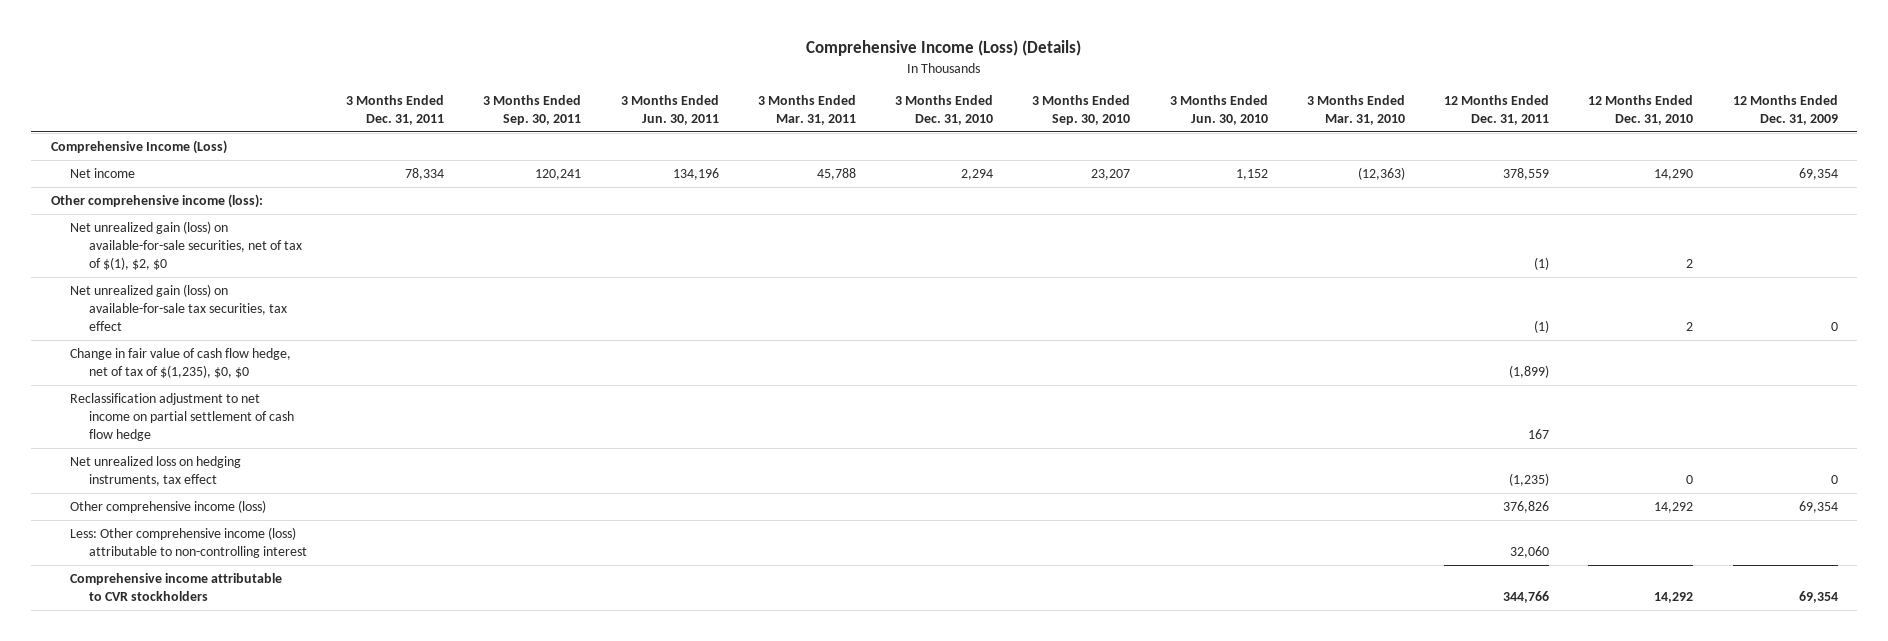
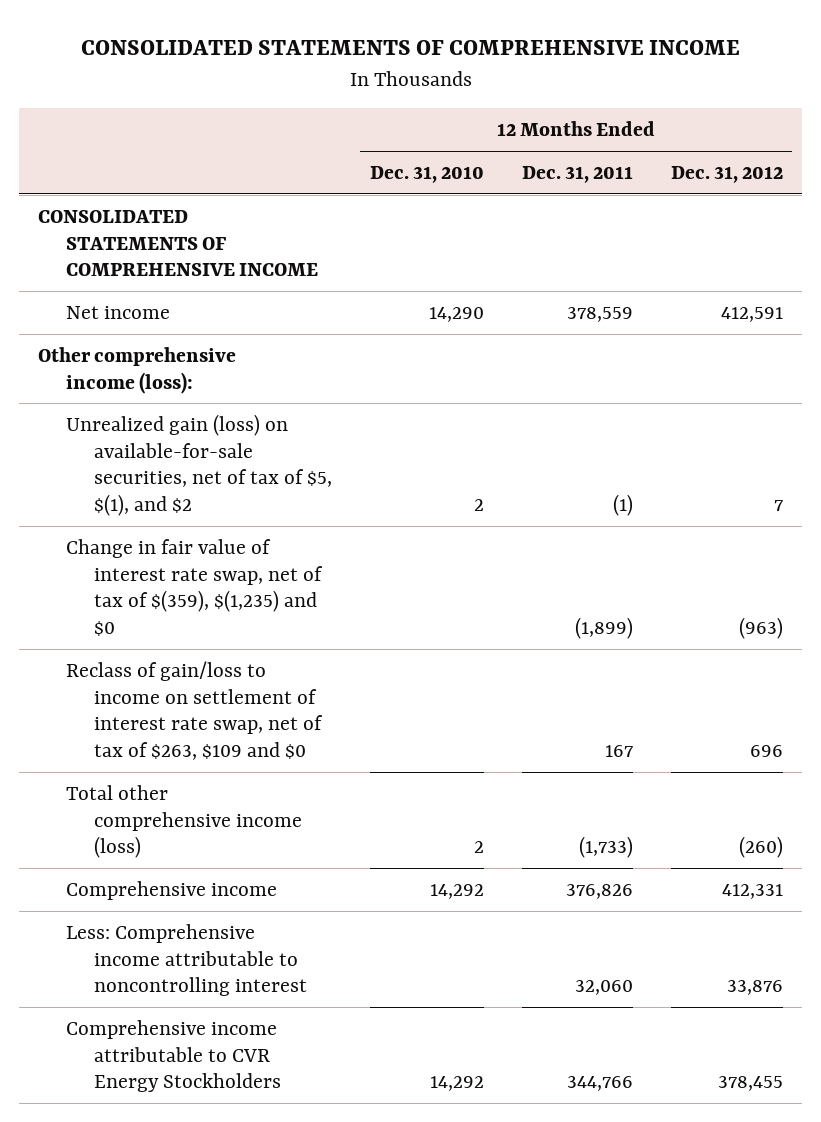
- Comprehensive Income (Loss) (Details)
+ CONSOLIDATED STATEMENTS OF COMPREHENSIVE INCOME
- | 3 Months Ended Dec. 31, 2011 | 3 Months Ended Sep. 30, 2011 | 3 Months Ended Jun. 30, 2011 | 3 Months Ended Mar. 31, 2011 | 3 Months Ended Dec. 31, 2010 | 3 Months Ended Sep. 30, 2010 | 3 Months Ended Jun. 30, 2010 | 3 Months Ended Mar. 31, 2010 | 12 Months Ended Dec. 31, 2011 | 12 Months Ended Dec. 31, 2010 | 12 Months Ended Dec. 31, 2009
+ | 12 Months Ended Dec. 31, 2010 | 12 Months Ended Dec. 31, 2011 | 12 Months Ended Dec. 31, 2012
- Comprehensive Income (Loss)
+ CONSOLIDATED STATEMENTS OF COMPREHENSIVE INCOME
- Net unrealized gain (loss) on available-for-sale securities, net of tax of $(1), $2, $0 | | | | | | | | | (1) | 2 |
- Net unrealized gain (loss) on available-for-sale tax securities, tax effect | | | | | | | | | (1) | 2 | 0
- Change in fair value of cash flow hedge, net of tax of $(1,235), $0, $0 | | | | | | | | | (1,899) | |
- Reclassification adjustment to net income on partial settlement of cash flow hedge | | | | | | | | | 167 | |
- Net unrealized loss on hedging instruments, tax effect | | | | | | | | | (1,235) | 0 | 0
- Other comprehensive income (loss) | | | | | | | | | 376,826 | 14,292 | 69,354
- Less: Other comprehensive income (loss) attributable to non-controlling interest | | | | | | | | | 32,060 | |
- Comprehensive income attributable to CVR stockholders | | | | | | | | | 344,766 | 14,292 | 69,354
+ Unrealized gain (loss) on available-for-sale securities, net of tax of $5, $(1), and $2 | 2 | (1) | 7
+ Change in fair value of interest rate swap, net of tax of $(359), $(1,235) and $0 | | (1,899) | (963)
+ Reclass of gain/loss to income on settlement of interest rate swap, net of tax of $263, $109 and $0 | | 167 | 696
+ Total other comprehensive income (loss) | 2 | (1,733) | (260)
+ Comprehensive income | 14,292 | 376,826 | 412,331
+ Less: Comprehensive income attributable to noncontrolling interest | | 32,060 | 33,876
+ Comprehensive income attributable to CVR Energy Stockholders | 14,292 | 344,766 | 378,455

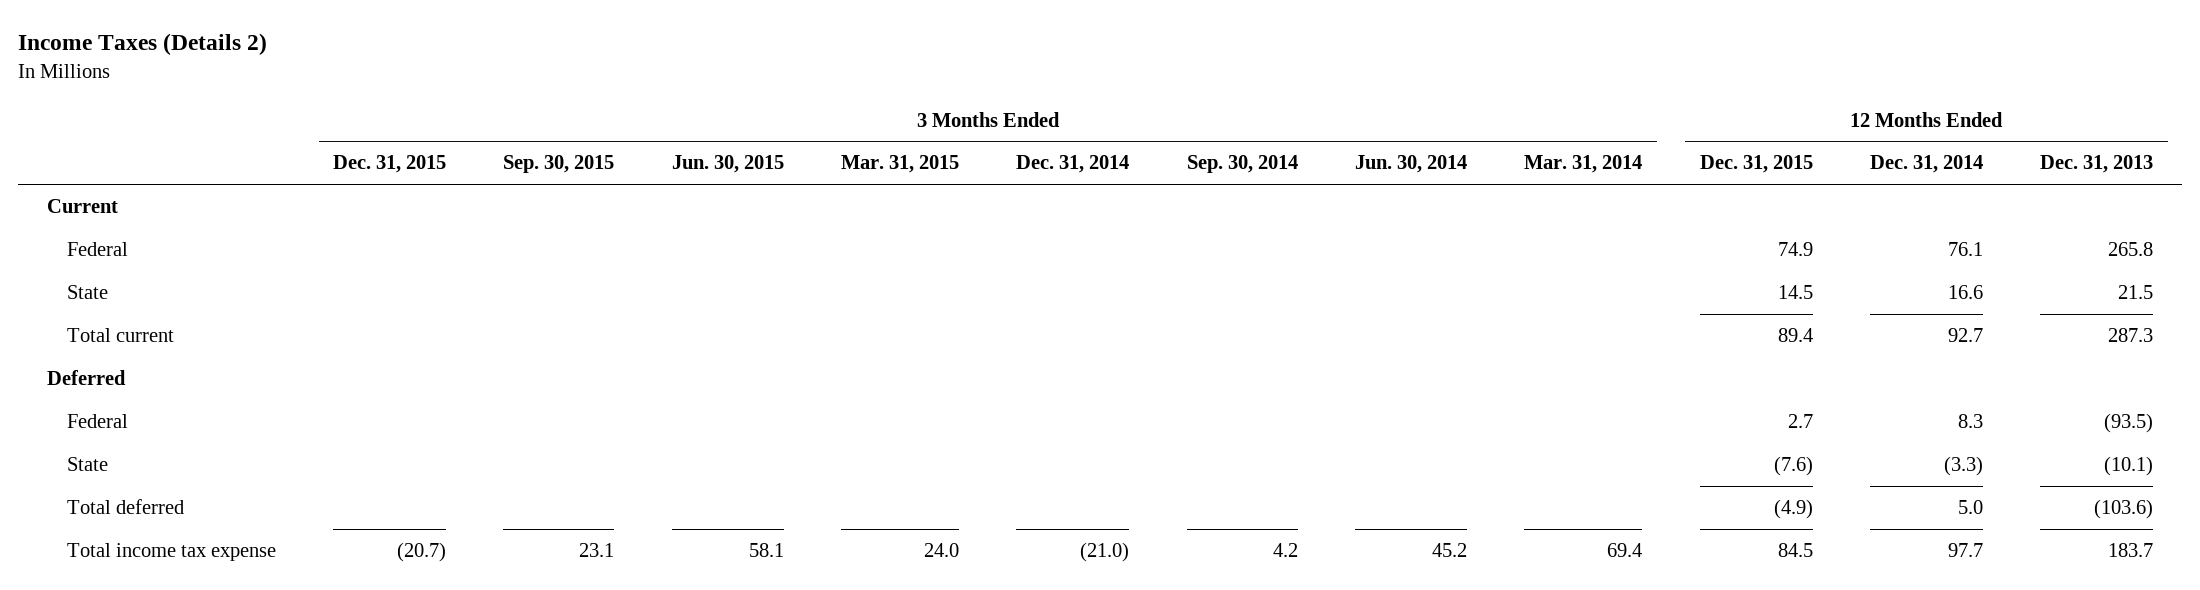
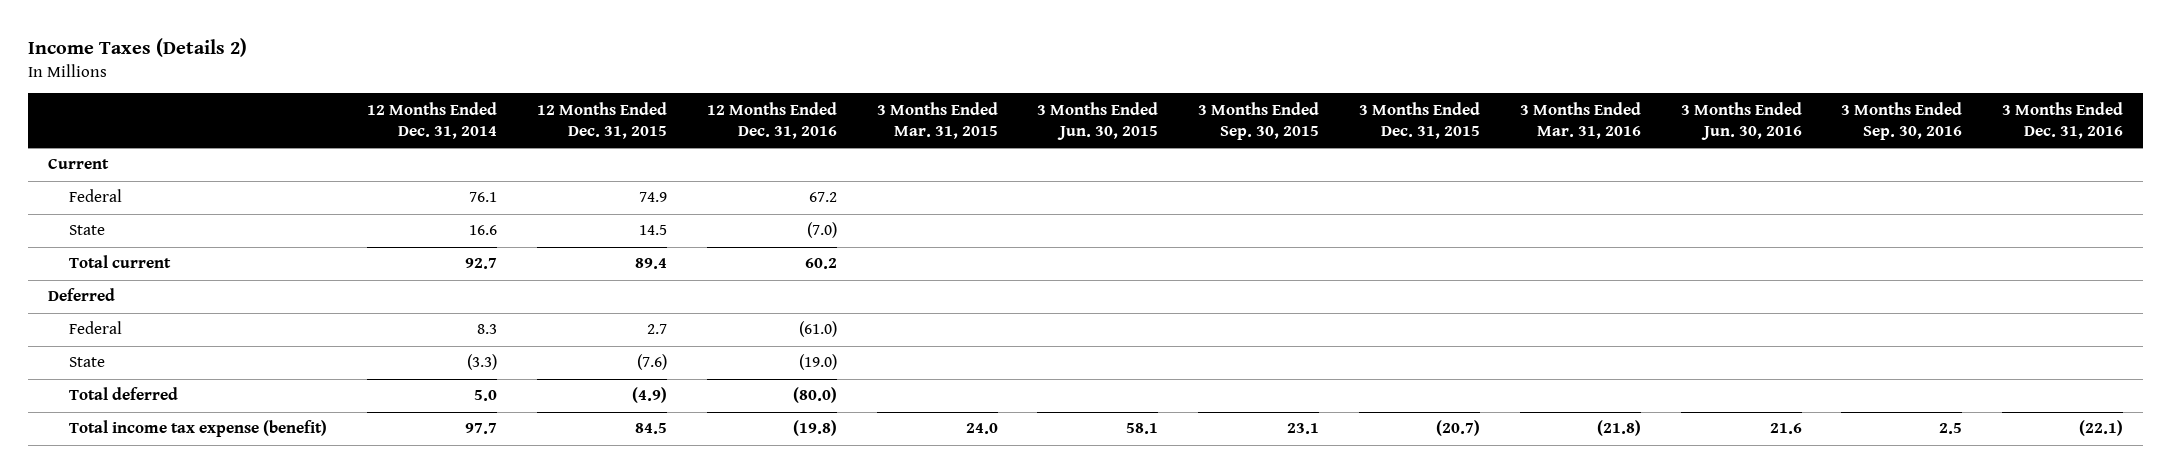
- | 3 Months Ended Dec. 31, 2015 | 3 Months Ended Sep. 30, 2015 | 3 Months Ended Jun. 30, 2015 | 3 Months Ended Mar. 31, 2015 | 3 Months Ended Dec. 31, 2014 | 3 Months Ended Sep. 30, 2014 | 3 Months Ended Jun. 30, 2014 | 3 Months Ended Mar. 31, 2014 | 12 Months Ended Dec. 31, 2015 | 12 Months Ended Dec. 31, 2014 | 12 Months Ended Dec. 31, 2013
+ | 12 Months Ended Dec. 31, 2014 | 12 Months Ended Dec. 31, 2015 | 12 Months Ended Dec. 31, 2016 | 3 Months Ended Mar. 31, 2015 | 3 Months Ended Jun. 30, 2015 | 3 Months Ended Sep. 30, 2015 | 3 Months Ended Dec. 31, 2015 | 3 Months Ended Mar. 31, 2016 | 3 Months Ended Jun. 30, 2016 | 3 Months Ended Sep. 30, 2016 | 3 Months Ended Dec. 31, 2016
- Total income tax expense | (20.7) | 23.1 | 58.1 | 24.0 | (21.0) | 4.2 | 45.2 | 69.4 | 84.5 | 97.7 | 183.7
+ Total income tax expense (benefit) | 97.7 | 84.5 | (19.8) | 24.0 | 58.1 | 23.1 | (20.7) | (21.8) | 21.6 | 2.5 | (22.1)

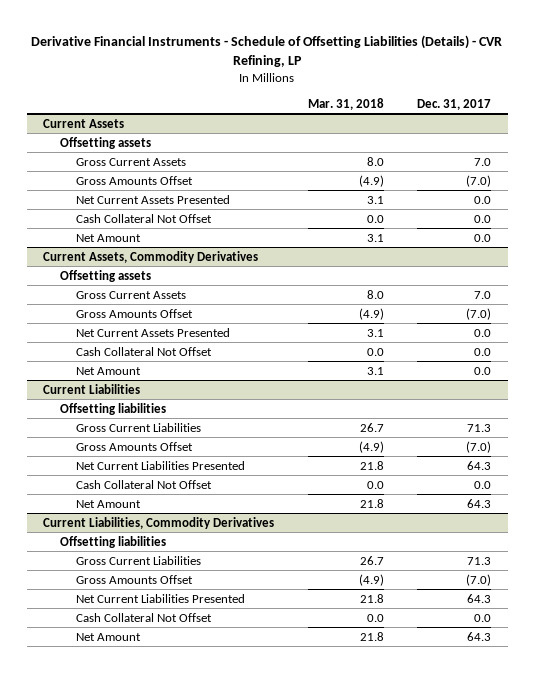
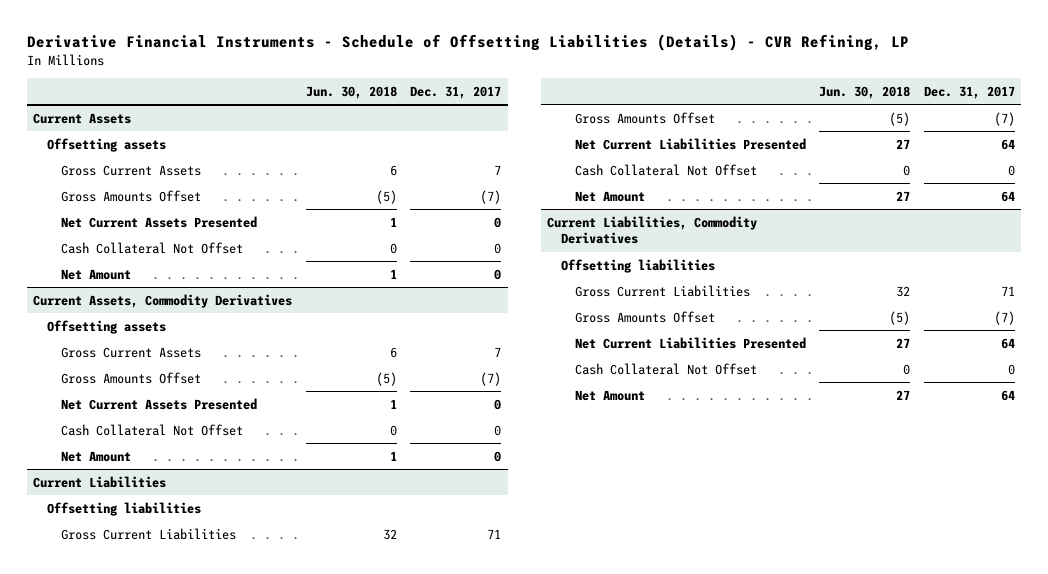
- | Mar. 31, 2018 | Dec. 31, 2017
+ | Jun. 30, 2018 | Dec. 31, 2017
@ Current Assets
- Gross Current Assets | 8.0 | 7.0
- Gross Amounts Offset | (4.9) | (7.0)
- Net Current Assets Presented | 3.1 | 0.0
- Cash Collateral Not Offset | 0.0 | 0.0
- Net Amount | 3.1 | 0.0
+ Gross Current Assets | 6 | 7
+ Gross Amounts Offset | (5) | (7)
+ Net Current Assets Presented | 1 | 0
+ Cash Collateral Not Offset | 0 | 0
+ Net Amount | 1 | 0
@ Current Assets, Commodity Derivatives
- Gross Current Assets | 8.0 | 7.0
- Gross Amounts Offset | (4.9) | (7.0)
- Net Current Assets Presented | 3.1 | 0.0
- Cash Collateral Not Offset | 0.0 | 0.0
- Net Amount | 3.1 | 0.0
+ Gross Current Assets | 6 | 7
+ Gross Amounts Offset | (5) | (7)
+ Net Current Assets Presented | 1 | 0
+ Cash Collateral Not Offset | 0 | 0
+ Net Amount | 1 | 0
@ Current Liabilities
- Gross Current Liabilities | 26.7 | 71.3
- Gross Amounts Offset | (4.9) | (7.0)
- Net Current Liabilities Presented | 21.8 | 64.3
- Cash Collateral Not Offset | 0.0 | 0.0
- Net Amount | 21.8 | 64.3
+ Gross Current Liabilities | 32 | 71
+ Gross Amounts Offset | (5) | (7)
+ Net Current Liabilities Presented | 27 | 64
+ Cash Collateral Not Offset | 0 | 0
+ Net Amount | 27 | 64
@ Current Liabilities, Commodity Derivatives
- Gross Current Liabilities | 26.7 | 71.3
- Gross Amounts Offset | (4.9) | (7.0)
- Net Current Liabilities Presented | 21.8 | 64.3
- Cash Collateral Not Offset | 0.0 | 0.0
- Net Amount | 21.8 | 64.3
+ Gross Current Liabilities | 32 | 71
+ Gross Amounts Offset | (5) | (7)
+ Net Current Liabilities Presented | 27 | 64
+ Cash Collateral Not Offset | 0 | 0
+ Net Amount | 27 | 64

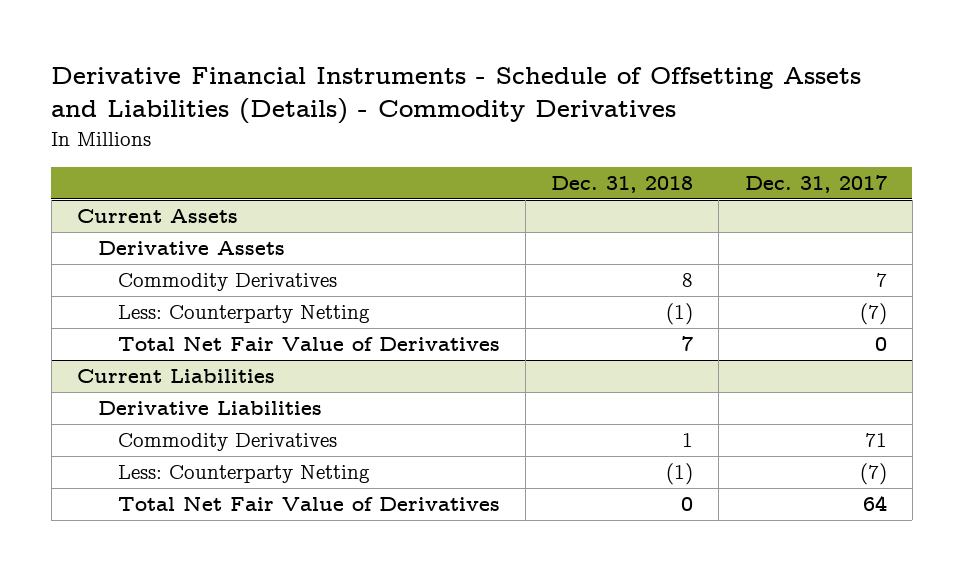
- Derivative Financial Instruments - Schedule of Offsetting Liabilities (Details) - CVR Refining, LP
+ Derivative Financial Instruments - Schedule of Offsetting Assets and Liabilities (Details) - Commodity Derivatives
- | Jun. 30, 2018 | Dec. 31, 2017
+ | Dec. 31, 2018 | Dec. 31, 2017
@ Current Assets
- Offsetting assets
- Gross Current Assets | 6 | 7
- Gross Amounts Offset | (5) | (7)
- Net Current Assets Presented | 1 | 0
- Cash Collateral Not Offset | 0 | 0
- Net Amount | 1 | 0
- Current Assets, Commodity Derivatives
- Offsetting assets
- Gross Current Assets | 6 | 7
- Gross Amounts Offset | (5) | (7)
- Net Current Assets Presented | 1 | 0
- Cash Collateral Not Offset | 0 | 0
- Net Amount | 1 | 0
@ Current Assets
+ Derivative Assets
+ Commodity Derivatives | 8 | 7
+ Less: Counterparty Netting | (1) | (7)
+ Total Net Fair Value of Derivatives | 7 | 0
@ Current Liabilities
- Offsetting liabilities
- Gross Current Liabilities | 32 | 71
- Gross Amounts Offset | (5) | (7)
- Net Current Liabilities Presented | 27 | 64
- Cash Collateral Not Offset | 0 | 0
- Net Amount | 27 | 64
- Current Liabilities, Commodity Derivatives
- Offsetting liabilities
- Gross Current Liabilities | 32 | 71
- Gross Amounts Offset | (5) | (7)
- Net Current Liabilities Presented | 27 | 64
- Cash Collateral Not Offset | 0 | 0
- Net Amount | 27 | 64
@ Current Liabilities
+ Derivative Liabilities
+ Commodity Derivatives | 1 | 71
+ Less: Counterparty Netting | (1) | (7)
+ Total Net Fair Value of Derivatives | 0 | 64

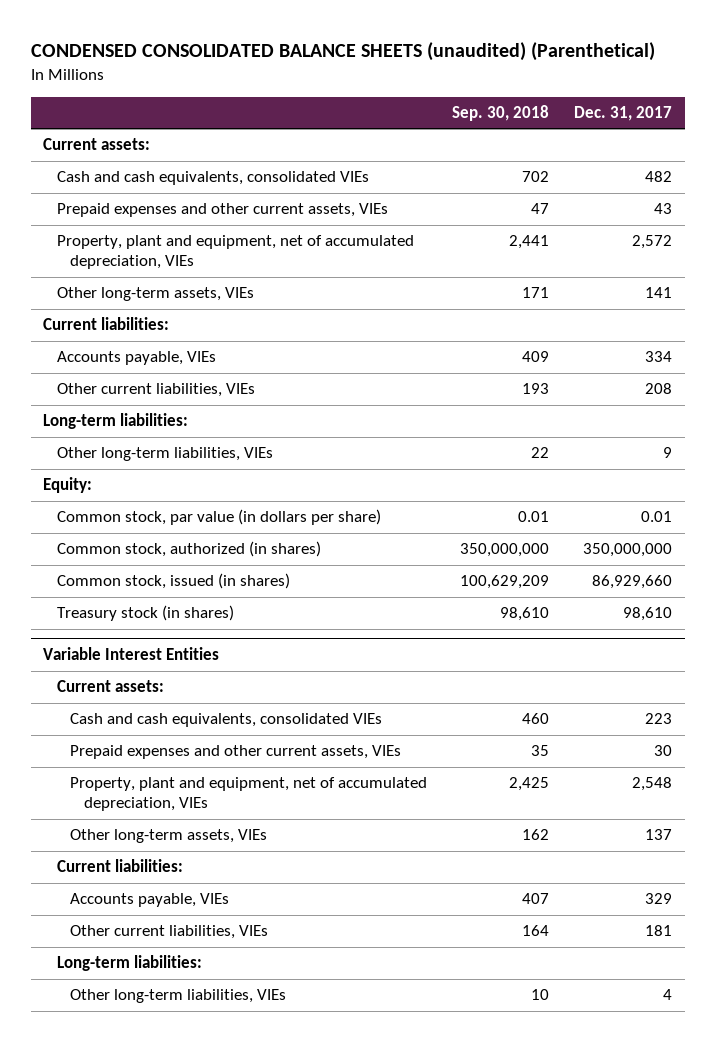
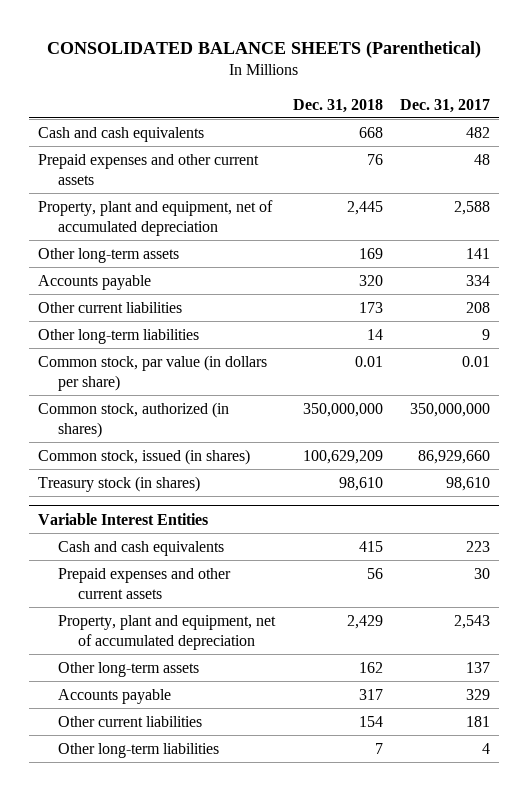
- CONDENSED CONSOLIDATED BALANCE SHEETS (unaudited) (Parenthetical)
+ CONSOLIDATED BALANCE SHEETS (Parenthetical)
- | Sep. 30, 2018 | Dec. 31, 2017
+ | Dec. 31, 2018 | Dec. 31, 2017
- Current assets:
- Cash and cash equivalents, consolidated VIEs | 702 | 482
- Prepaid expenses and other current assets, VIEs | 47 | 43
- Property, plant and equipment, net of accumulated depreciation, VIEs | 2,441 | 2,572
- Other long-term assets, VIEs | 171 | 141
- Current liabilities:
- Accounts payable, VIEs | 409 | 334
- Other current liabilities, VIEs | 193 | 208
- Long-term liabilities:
- Other long-term liabilities, VIEs | 22 | 9
- Equity:
+ Cash and cash equivalents | 668 | 482
+ Prepaid expenses and other current assets | 76 | 48
+ Property, plant and equipment, net of accumulated depreciation | 2,445 | 2,588
+ Other long-term assets | 169 | 141
+ Accounts payable | 320 | 334
+ Other current liabilities | 173 | 208
+ Other long-term liabilities | 14 | 9
@ Variable Interest Entities
- Current assets:
- Cash and cash equivalents, consolidated VIEs | 460 | 223
- Prepaid expenses and other current assets, VIEs | 35 | 30
- Property, plant and equipment, net of accumulated depreciation, VIEs | 2,425 | 2,548
- Other long-term assets, VIEs | 162 | 137
- Current liabilities:
- Accounts payable, VIEs | 407 | 329
- Other current liabilities, VIEs | 164 | 181
- Long-term liabilities:
- Other long-term liabilities, VIEs | 10 | 4
+ Cash and cash equivalents | 415 | 223
+ Prepaid expenses and other current assets | 56 | 30
+ Property, plant and equipment, net of accumulated depreciation | 2,429 | 2,543
+ Other long-term assets | 162 | 137
+ Accounts payable | 317 | 329
+ Other current liabilities | 154 | 181
+ Other long-term liabilities | 7 | 4

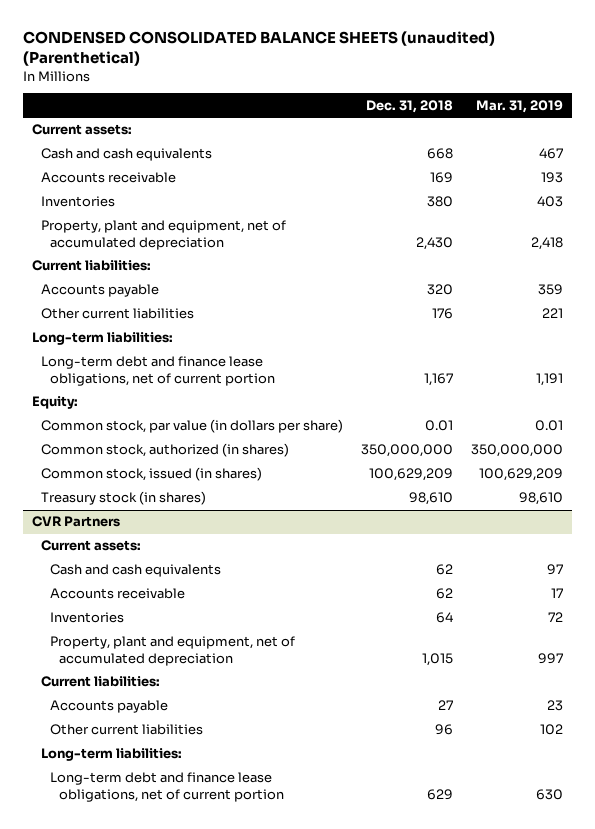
- CONSOLIDATED BALANCE SHEETS (Parenthetical)
+ CONDENSED CONSOLIDATED BALANCE SHEETS (unaudited) (Parenthetical)
- | Dec. 31, 2018 | Dec. 31, 2017
+ | Dec. 31, 2018 | Mar. 31, 2019
+ Current assets:
- Prepaid expenses and other current assets | 76 | 48
- Property, plant and equipment, net of accumulated depreciation | 2,445 | 2,588
- Other long-term assets | 169 | 141
+ Accounts receivable | 169 | 193
+ Inventories | 380 | 403
+ Property, plant and equipment, net of accumulated depreciation | 2,430 | 2,418
+ Current liabilities:
- Other current liabilities | 173 | 208
- Other long-term liabilities | 14 | 9
+ Other current liabilities | 176 | 221
+ Long-term liabilities:
+ Long-term debt and finance lease obligations, net of current portion | 1,167 | 1,191
+ Equity:
- Variable Interest Entities
- Cash and cash equivalents | 415 | 223
- Prepaid expenses and other current assets | 56 | 30
- Property, plant and equipment, net of accumulated depreciation | 2,429 | 2,543
- Other long-term assets | 162 | 137
- Accounts payable | 317 | 329
- Other current liabilities | 154 | 181
- Other long-term liabilities | 7 | 4
+ CVR Partners
+ Current assets:
+ Cash and cash equivalents | 62 | 97
+ Accounts receivable | 62 | 17
+ Inventories | 64 | 72
+ Property, plant and equipment, net of accumulated depreciation | 1,015 | 997
+ Current liabilities:
+ Accounts payable | 27 | 23
+ Other current liabilities | 96 | 102
+ Long-term liabilities:
+ Long-term debt and finance lease obligations, net of current portion | 629 | 630

